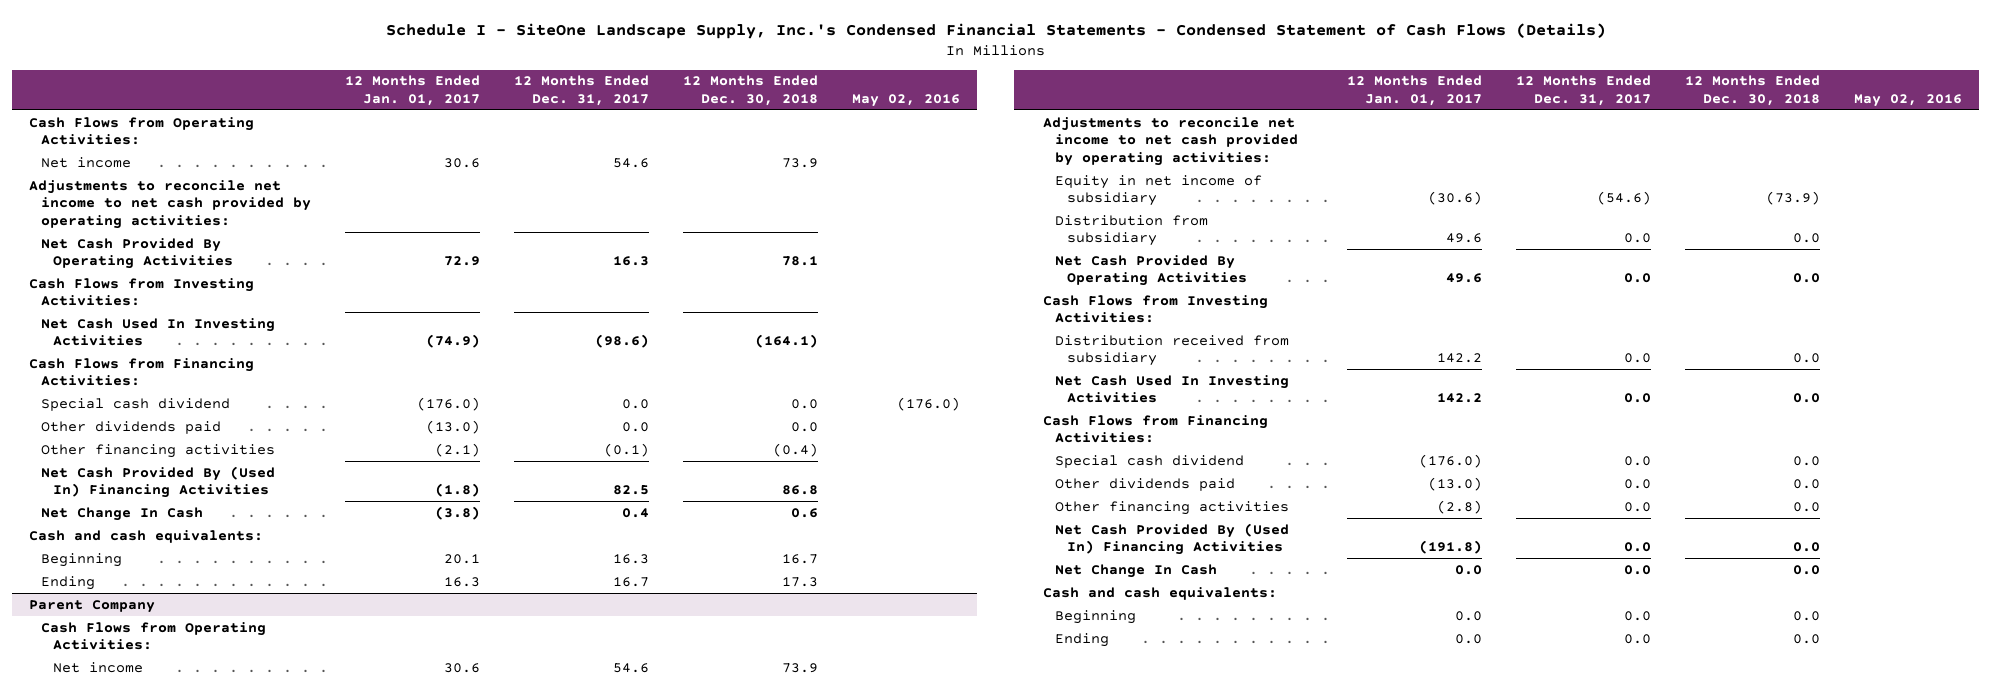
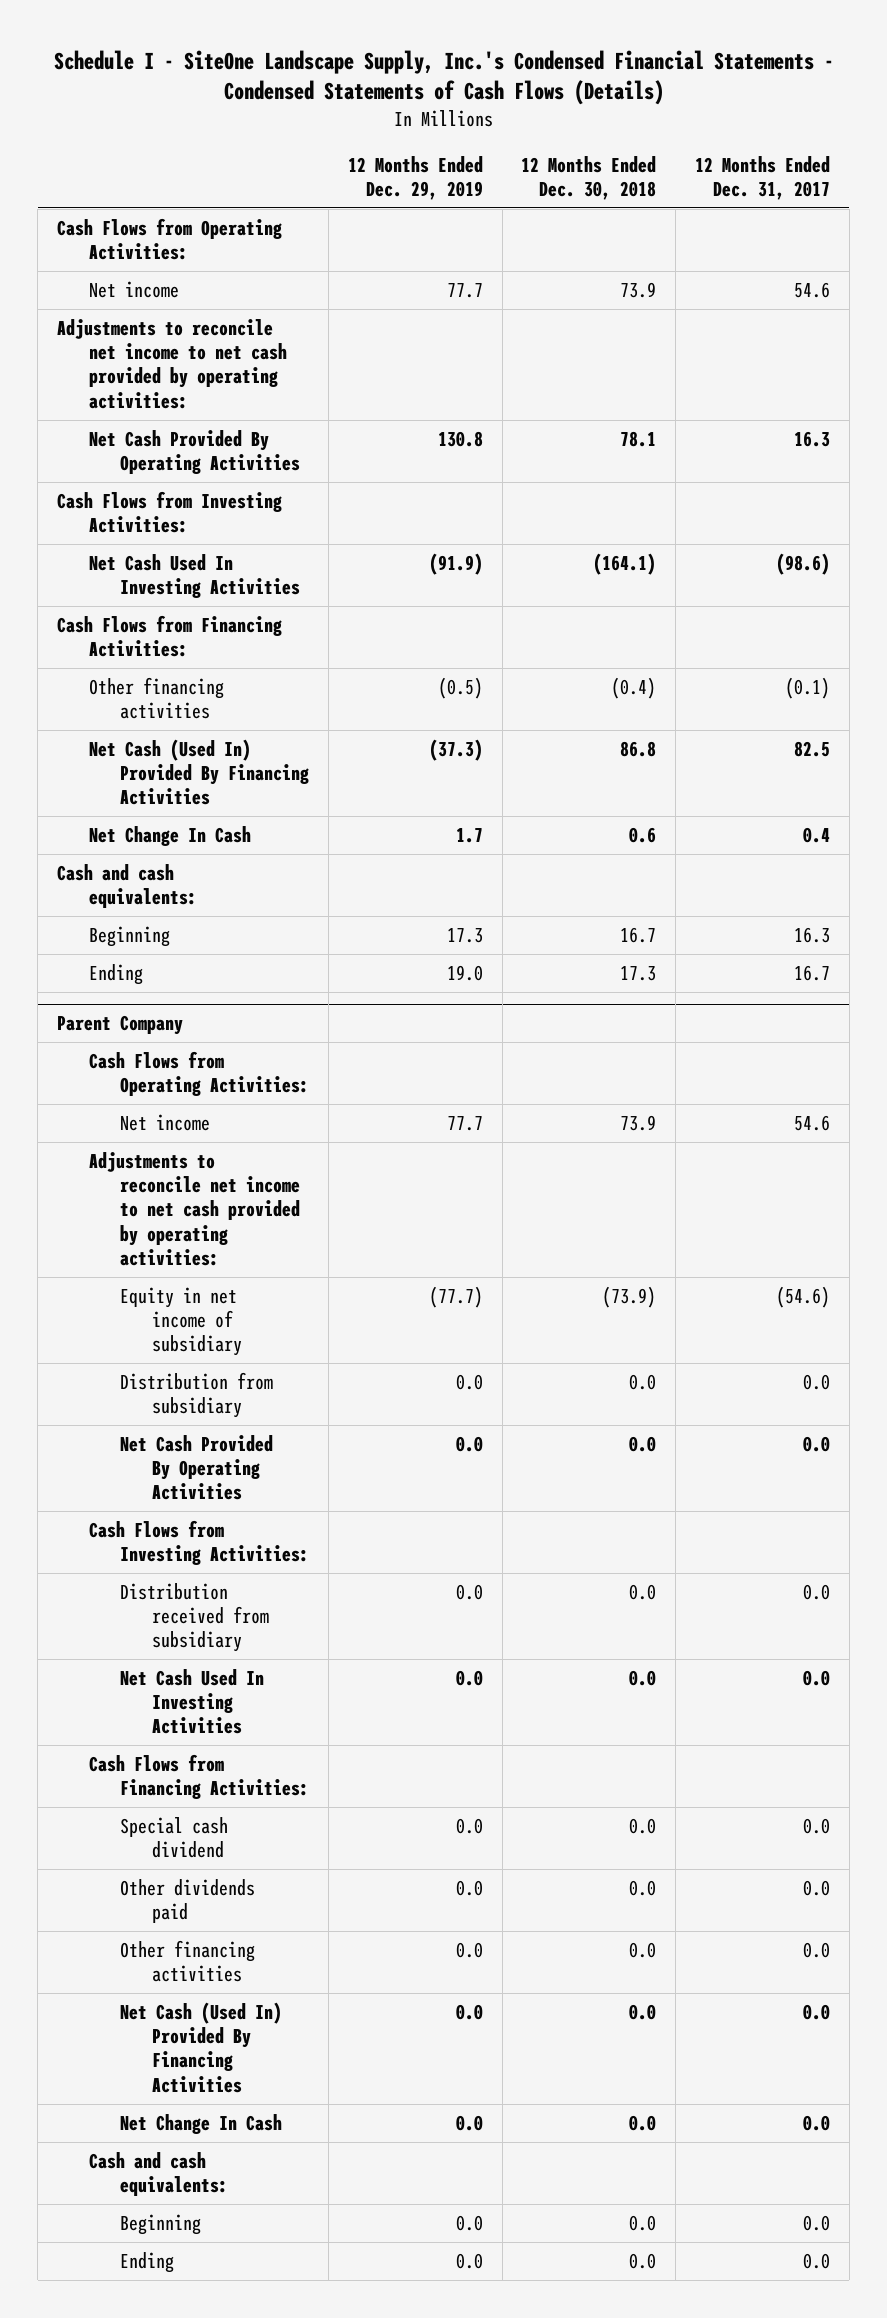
- Schedule I - SiteOne Landscape Supply, Inc.'s Condensed Financial Statements - Condensed Statement of Cash Flows (Details)
+ Schedule I - SiteOne Landscape Supply, Inc.'s Condensed Financial Statements - Condensed Statements of Cash Flows (Details)
- | 12 Months Ended Jan. 01, 2017 | 12 Months Ended Dec. 31, 2017 | 12 Months Ended Dec. 30, 2018 | May 02, 2016
+ | 12 Months Ended Dec. 29, 2019 | 12 Months Ended Dec. 30, 2018 | 12 Months Ended Dec. 31, 2017
- Special cash dividend | (176.0) | 0.0 | 0.0 | (176.0)
- Other dividends paid | (13.0) | 0.0 | 0.0 |
- Net Cash Provided By (Used In) Financing Activities | (1.8) | 82.5 | 86.8 |
+ Net Cash (Used In) Provided By Financing Activities | (37.3) | 86.8 | 82.5
@ Parent Company
- Net Cash Provided By (Used In) Financing Activities | (191.8) | 0.0 | 0.0 |
+ Net Cash (Used In) Provided By Financing Activities | 0.0 | 0.0 | 0.0

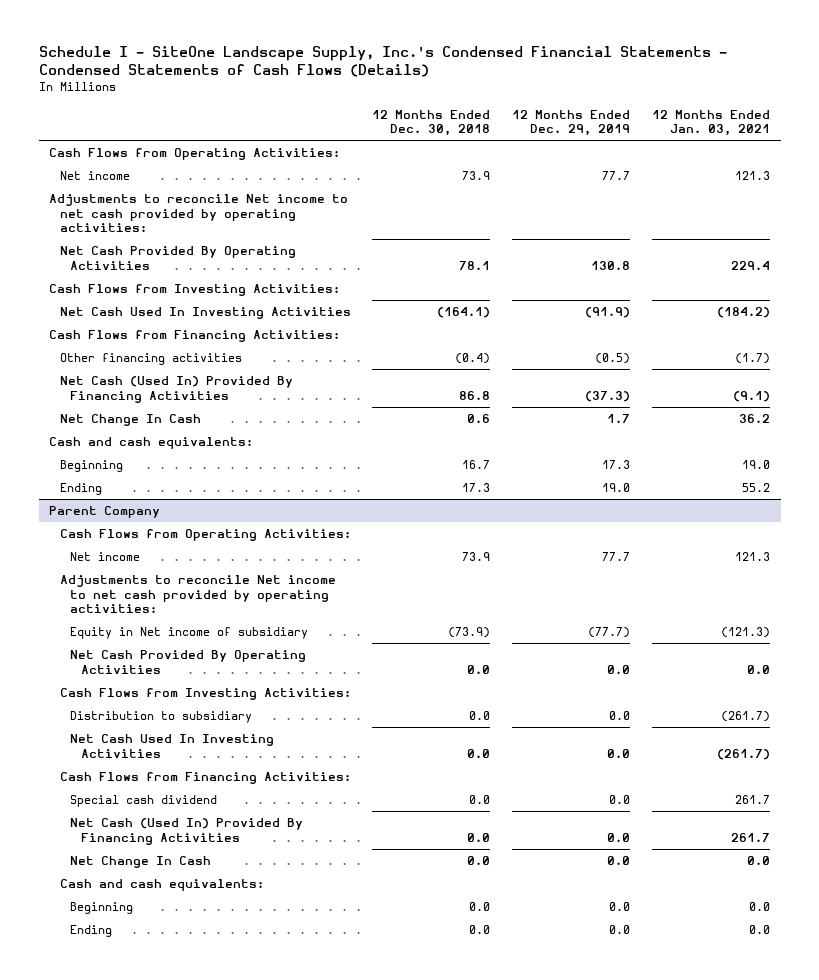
- | 12 Months Ended Dec. 29, 2019 | 12 Months Ended Dec. 30, 2018 | 12 Months Ended Dec. 31, 2017
+ | 12 Months Ended Dec. 30, 2018 | 12 Months Ended Dec. 29, 2019 | 12 Months Ended Jan. 03, 2021
- Adjustments to reconcile net income to net cash provided by operating activities:
+ Adjustments to reconcile Net income to net cash provided by operating activities:
@ Parent Company
- Adjustments to reconcile net income to net cash provided by operating activities:
- Equity in net income of subsidiary | (77.7) | (73.9) | (54.6)
- Distribution from subsidiary | 0.0 | 0.0 | 0.0
+ Adjustments to reconcile Net income to net cash provided by operating activities:
+ Equity in Net income of subsidiary | (73.9) | (77.7) | (121.3)
- Distribution received from subsidiary | 0.0 | 0.0 | 0.0
+ Distribution to subsidiary | 0.0 | 0.0 | (261.7)
- Other dividends paid | 0.0 | 0.0 | 0.0
- Other financing activities | 0.0 | 0.0 | 0.0

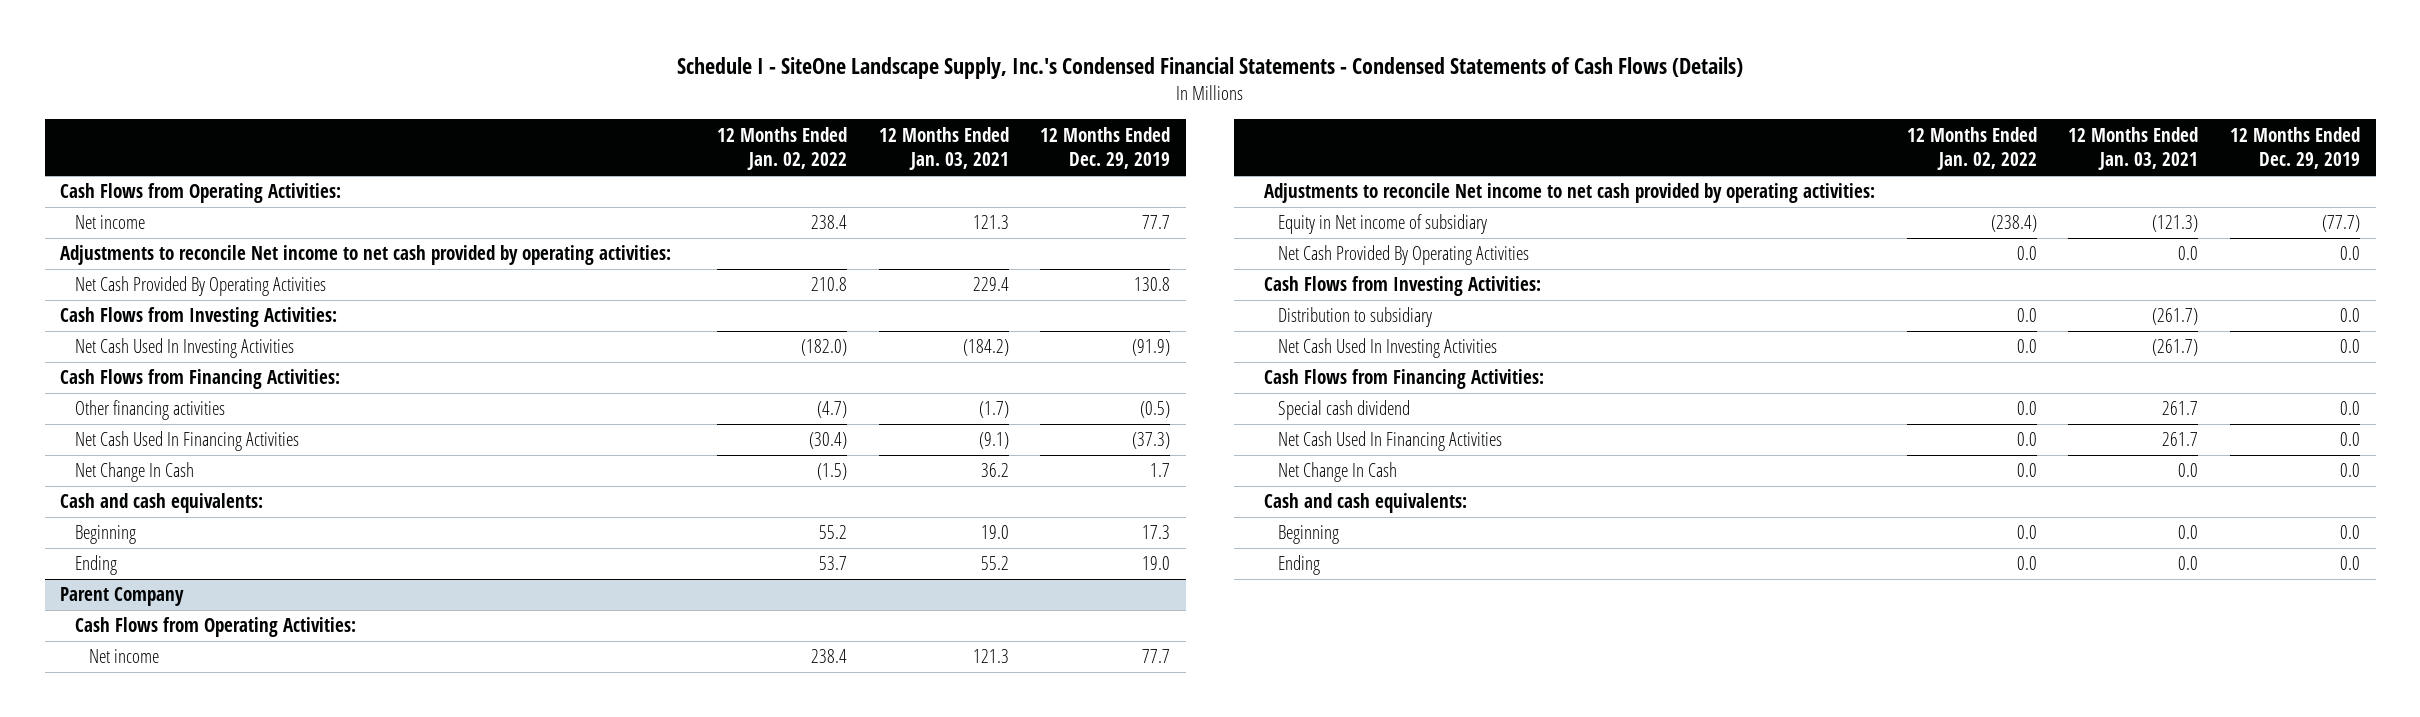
- | 12 Months Ended Dec. 30, 2018 | 12 Months Ended Dec. 29, 2019 | 12 Months Ended Jan. 03, 2021
+ | 12 Months Ended Jan. 02, 2022 | 12 Months Ended Jan. 03, 2021 | 12 Months Ended Dec. 29, 2019
- Net Cash (Used In) Provided By Financing Activities | 86.8 | (37.3) | (9.1)
+ Net Cash Used In Financing Activities | (30.4) | (9.1) | (37.3)
@ Parent Company
- Net Cash (Used In) Provided By Financing Activities | 0.0 | 0.0 | 261.7
+ Net Cash Used In Financing Activities | 0.0 | 261.7 | 0.0

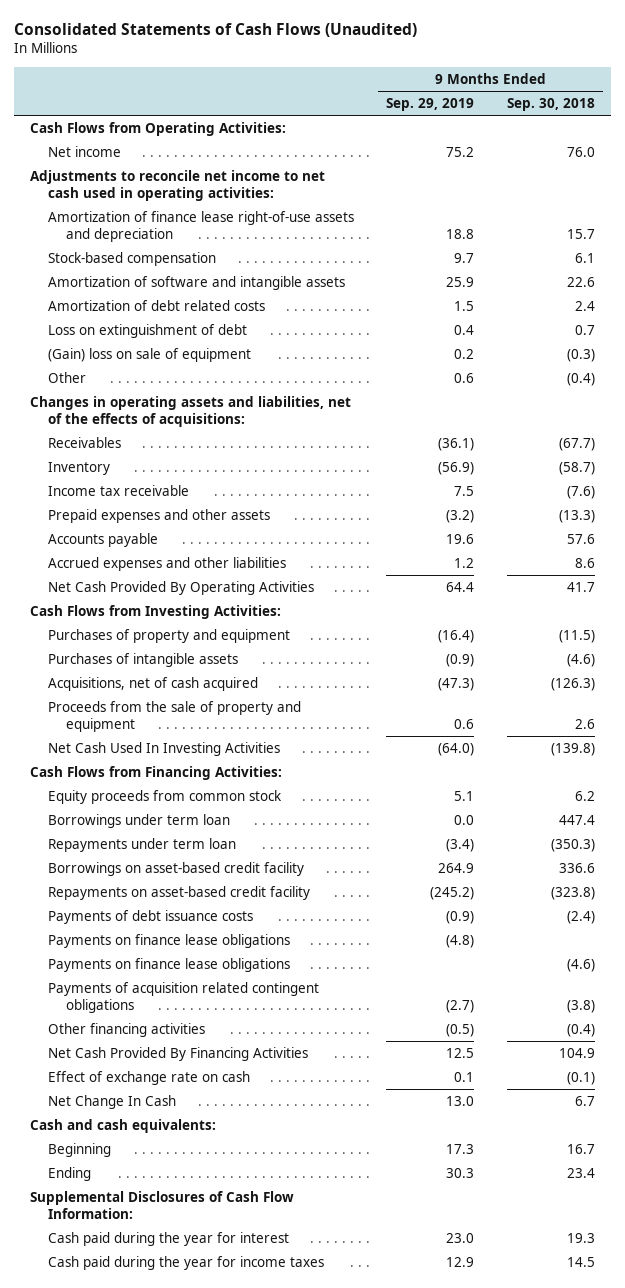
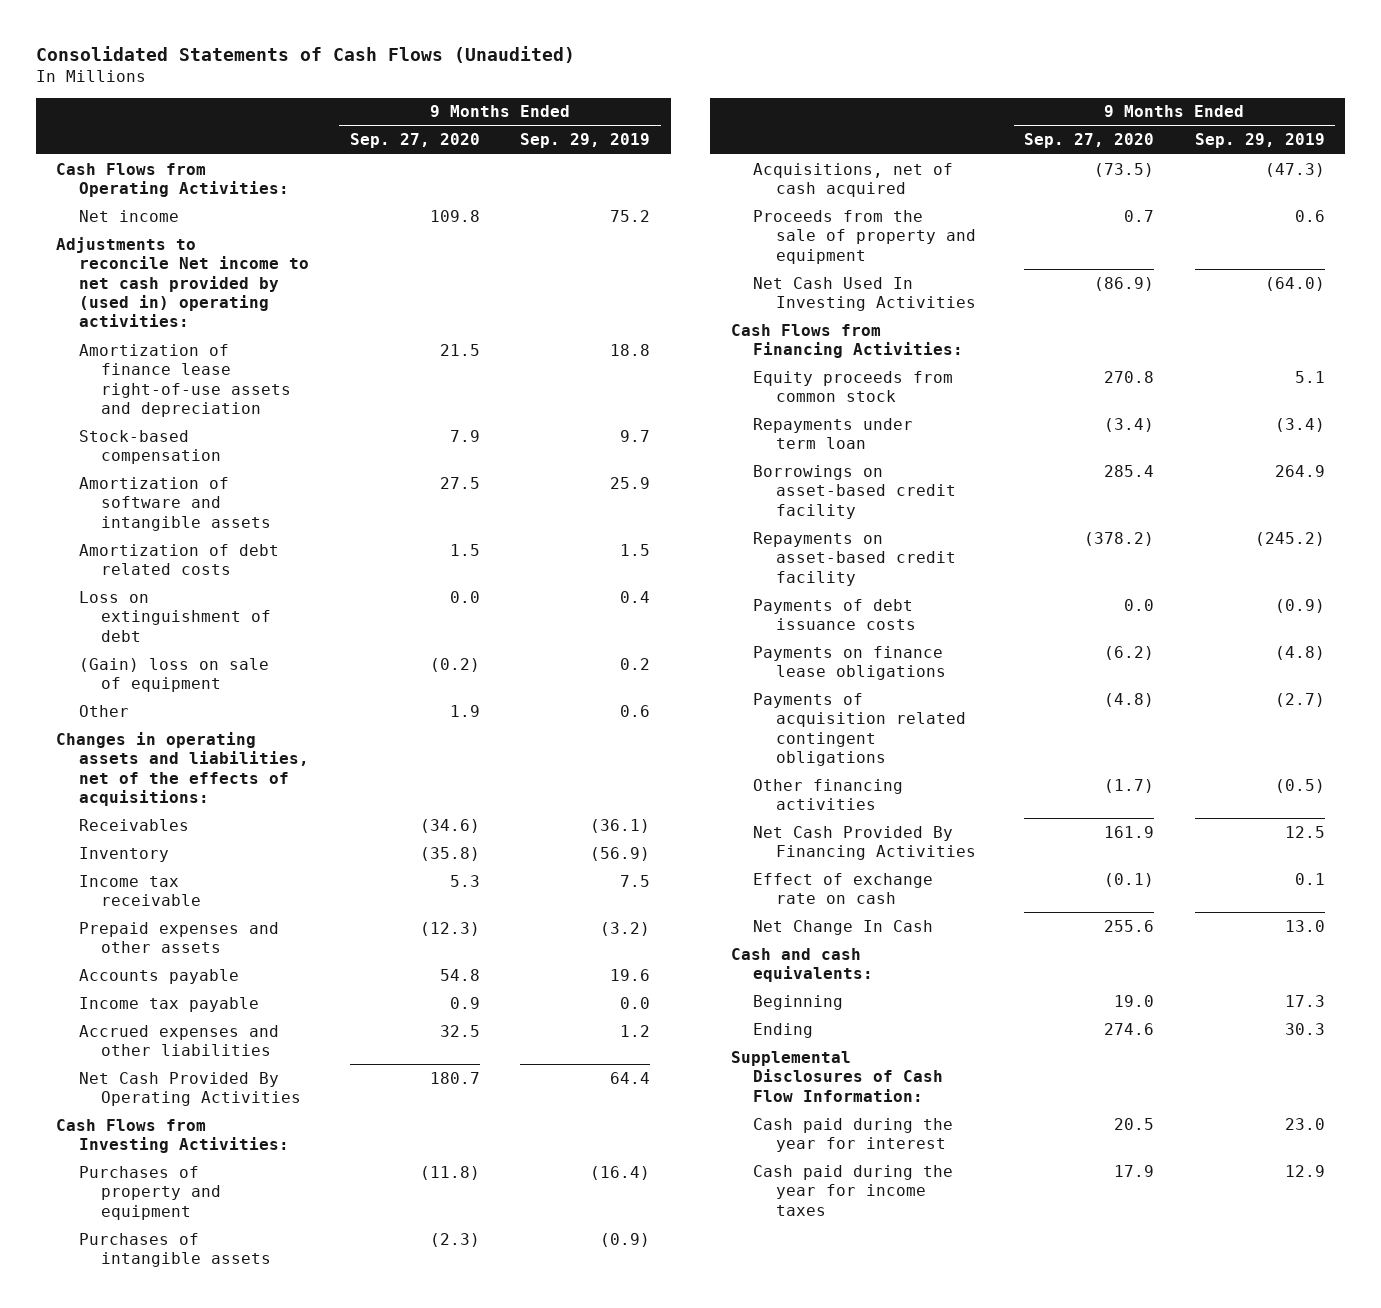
- | 9 Months Ended Sep. 29, 2019 | 9 Months Ended Sep. 30, 2018
+ | 9 Months Ended Sep. 27, 2020 | 9 Months Ended Sep. 29, 2019
- Adjustments to reconcile net income to net cash used in operating activities:
+ Adjustments to reconcile Net income to net cash provided by (used in) operating activities:
+ Income tax payable | 0.9 | 0.0
- Borrowings under term loan | 0.0 | 447.4
- Payments on finance lease obligations | | (4.6)

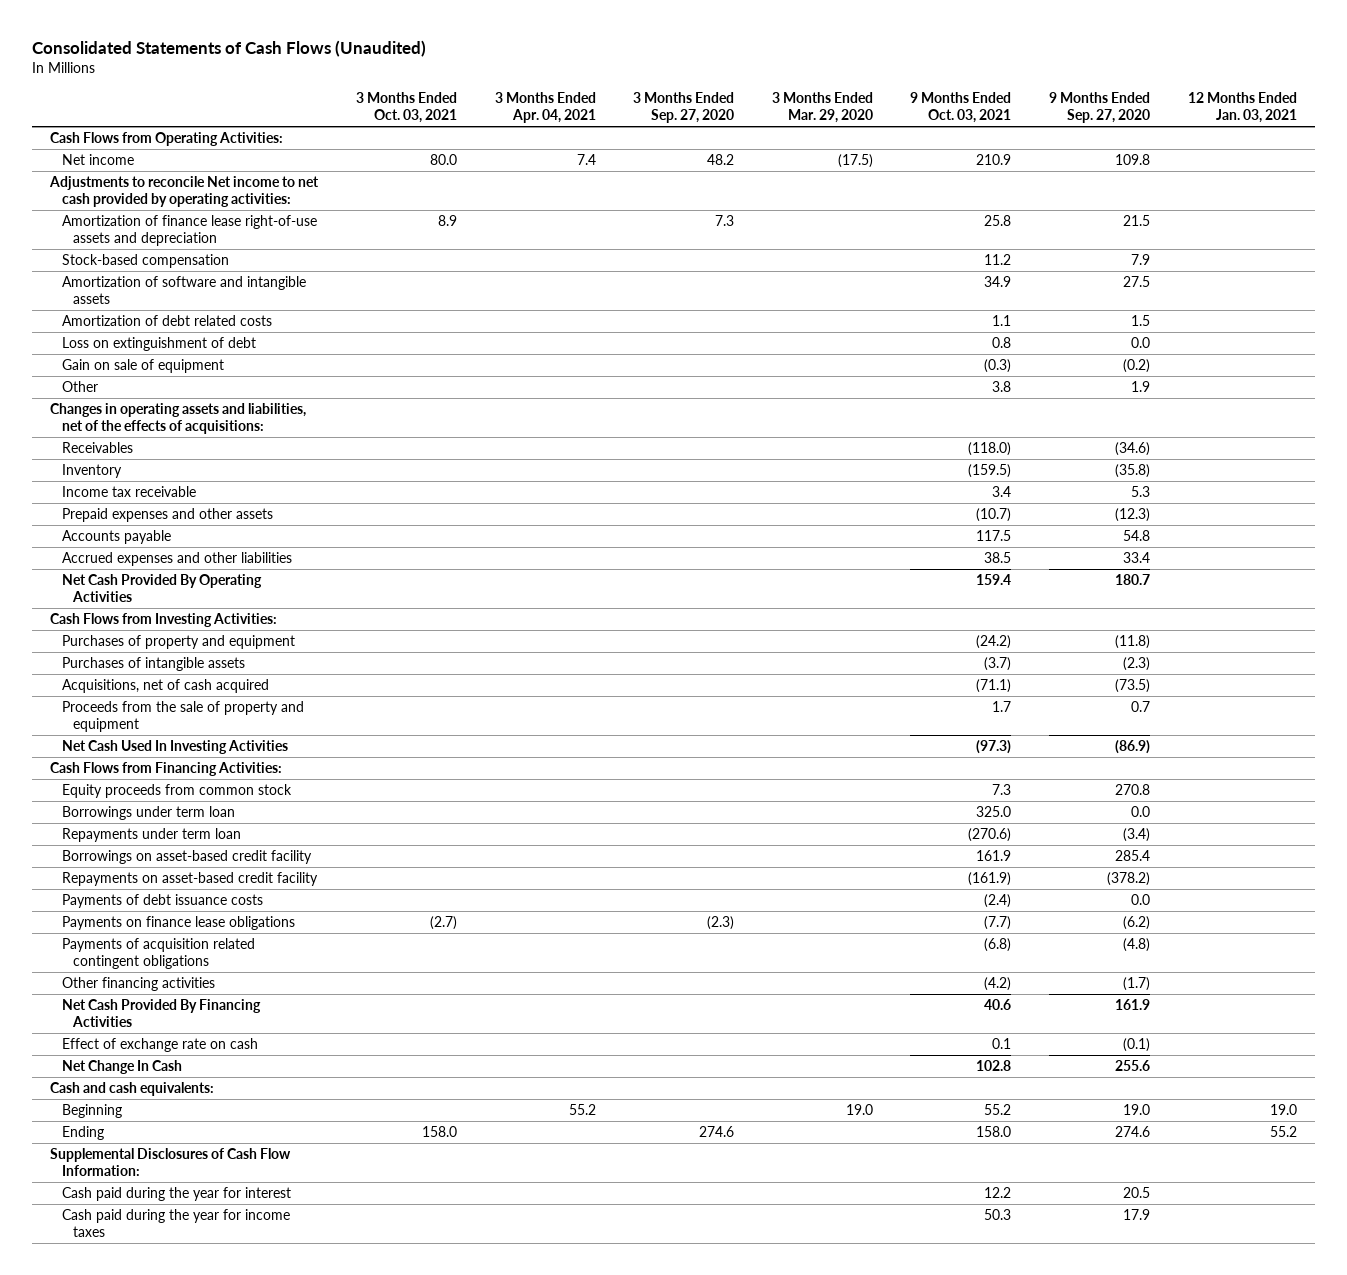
- | 9 Months Ended Sep. 27, 2020 | 9 Months Ended Sep. 29, 2019
+ | 3 Months Ended Oct. 03, 2021 | 3 Months Ended Apr. 04, 2021 | 3 Months Ended Sep. 27, 2020 | 3 Months Ended Mar. 29, 2020 | 9 Months Ended Oct. 03, 2021 | 9 Months Ended Sep. 27, 2020 | 12 Months Ended Jan. 03, 2021
- Adjustments to reconcile Net income to net cash provided by (used in) operating activities:
+ Adjustments to reconcile Net income to net cash provided by operating activities:
- (Gain) loss on sale of equipment | (0.2) | 0.2
+ Gain on sale of equipment | | | | | (0.3) | (0.2) |
- Income tax payable | 0.9 | 0.0
- Accrued expenses and other liabilities | 32.5 | 1.2
+ Accrued expenses and other liabilities | | | | | 38.5 | 33.4 |
+ Borrowings under term loan | | | | | 325.0 | 0.0 |

